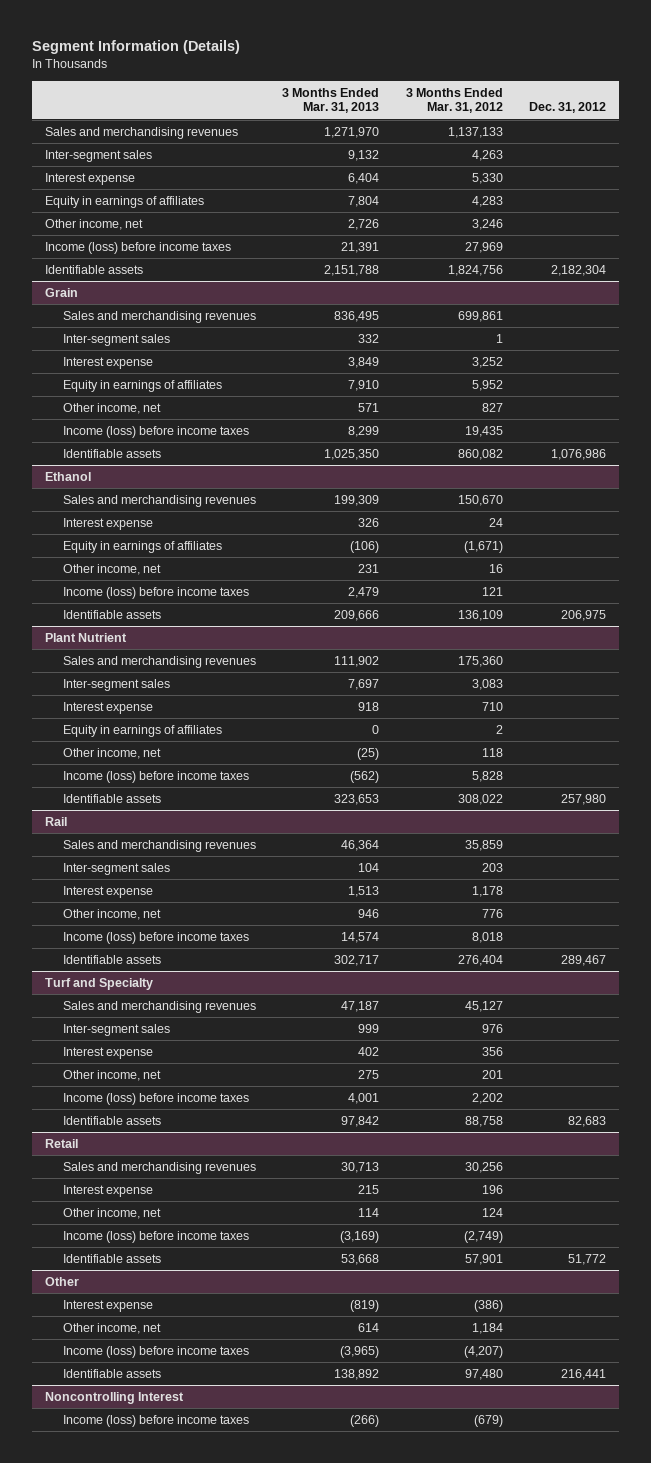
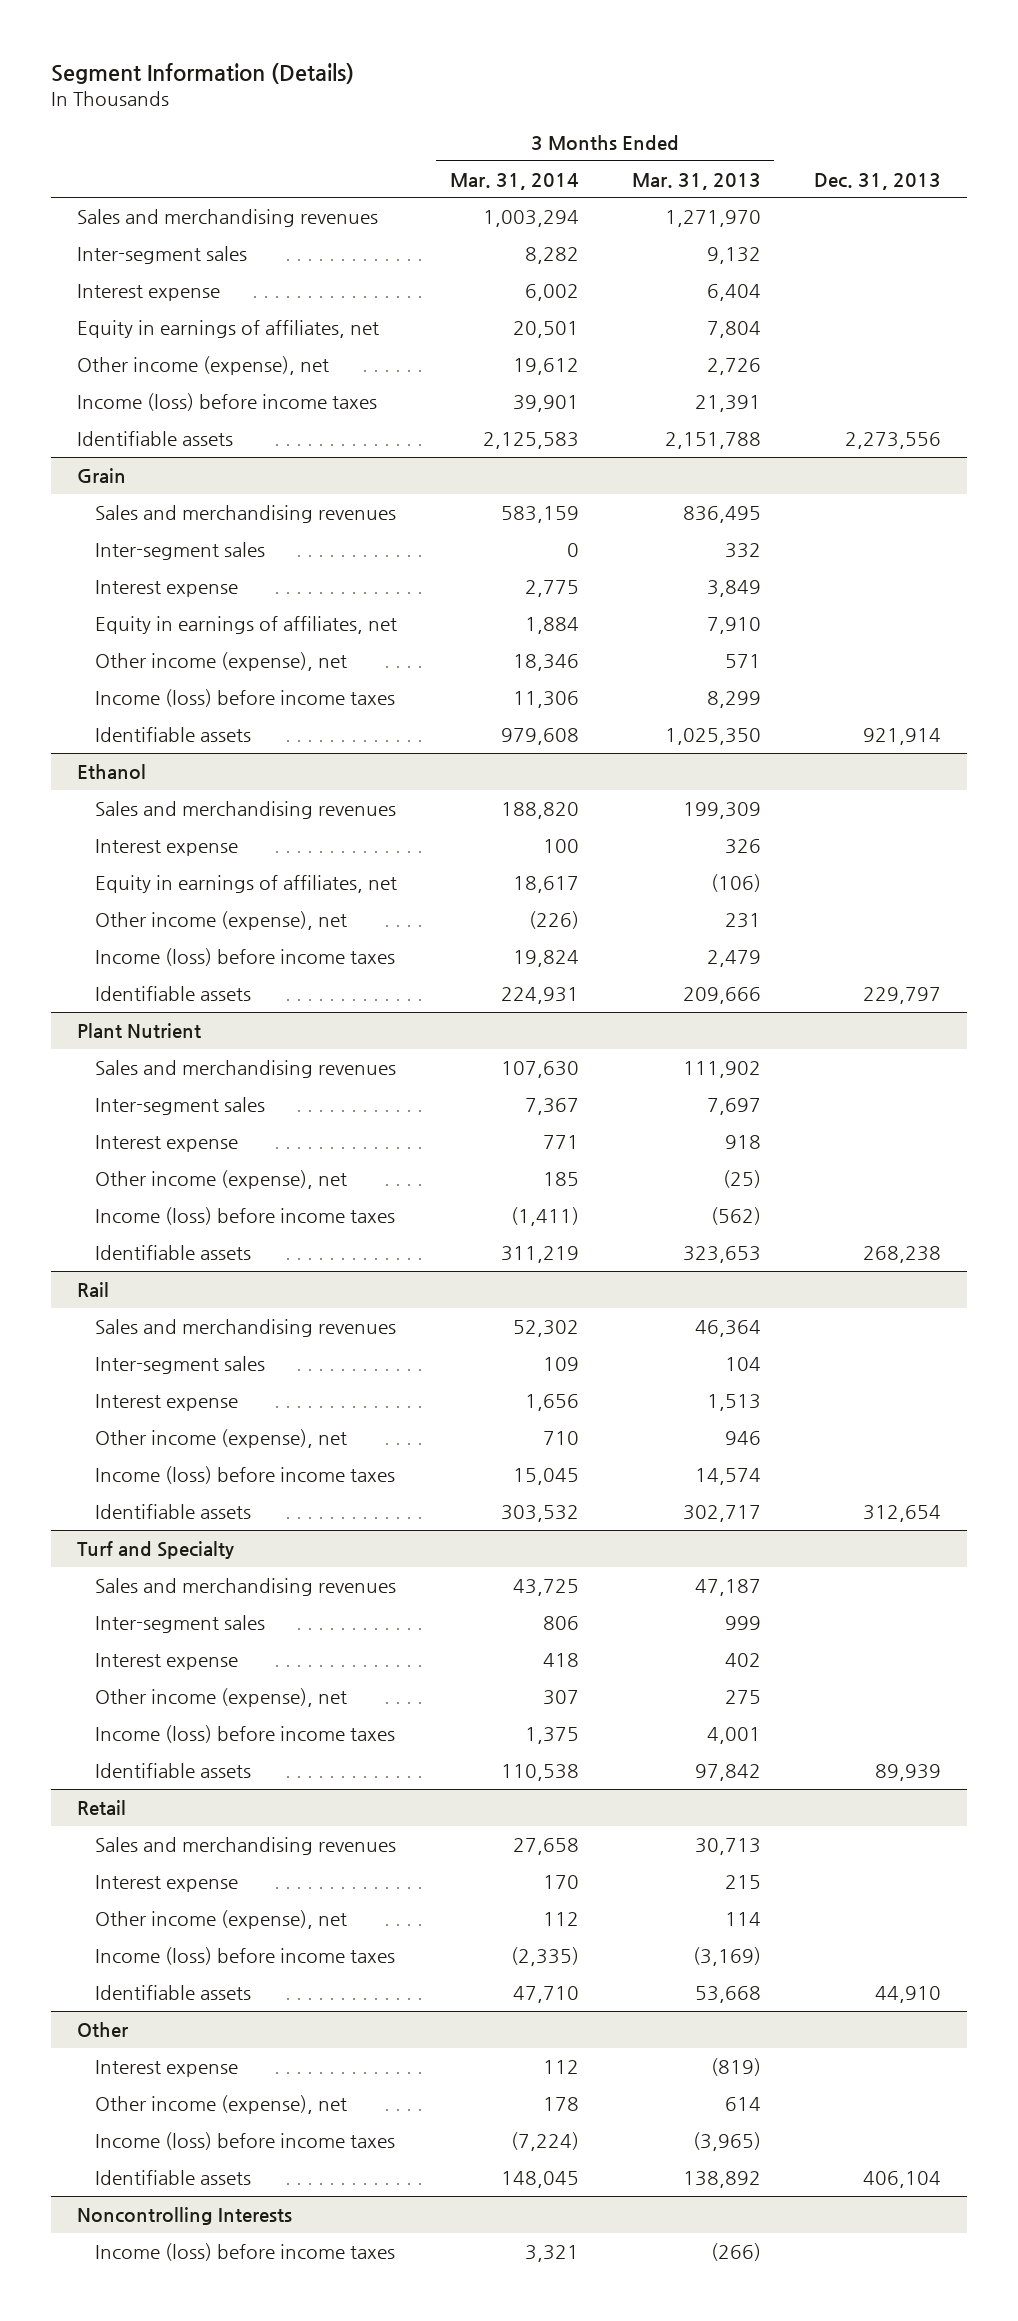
- | 3 Months Ended Mar. 31, 2013 | 3 Months Ended Mar. 31, 2012 | Dec. 31, 2012
+ | 3 Months Ended Mar. 31, 2014 | 3 Months Ended Mar. 31, 2013 | Dec. 31, 2013
- Equity in earnings of affiliates | 7,804 | 4,283 |
- Other income, net | 2,726 | 3,246 |
+ Equity in earnings of affiliates, net | 20,501 | 7,804 |
+ Other income (expense), net | 19,612 | 2,726 |
@ Grain
- Equity in earnings of affiliates | 7,910 | 5,952 |
- Other income, net | 571 | 827 |
+ Equity in earnings of affiliates, net | 1,884 | 7,910 |
+ Other income (expense), net | 18,346 | 571 |
@ Ethanol
- Equity in earnings of affiliates | (106) | (1,671) |
- Other income, net | 231 | 16 |
+ Equity in earnings of affiliates, net | 18,617 | (106) |
+ Other income (expense), net | (226) | 231 |
@ Plant Nutrient
- Equity in earnings of affiliates | 0 | 2 |
- Other income, net | (25) | 118 |
+ Other income (expense), net | 185 | (25) |
@ Rail
- Other income, net | 946 | 776 |
+ Other income (expense), net | 710 | 946 |
@ Turf and Specialty
- Other income, net | 275 | 201 |
+ Other income (expense), net | 307 | 275 |
@ Retail
- Other income, net | 114 | 124 |
+ Other income (expense), net | 112 | 114 |
@ Other
- Other income, net | 614 | 1,184 |
+ Other income (expense), net | 178 | 614 |
- Noncontrolling Interest
+ Noncontrolling Interests

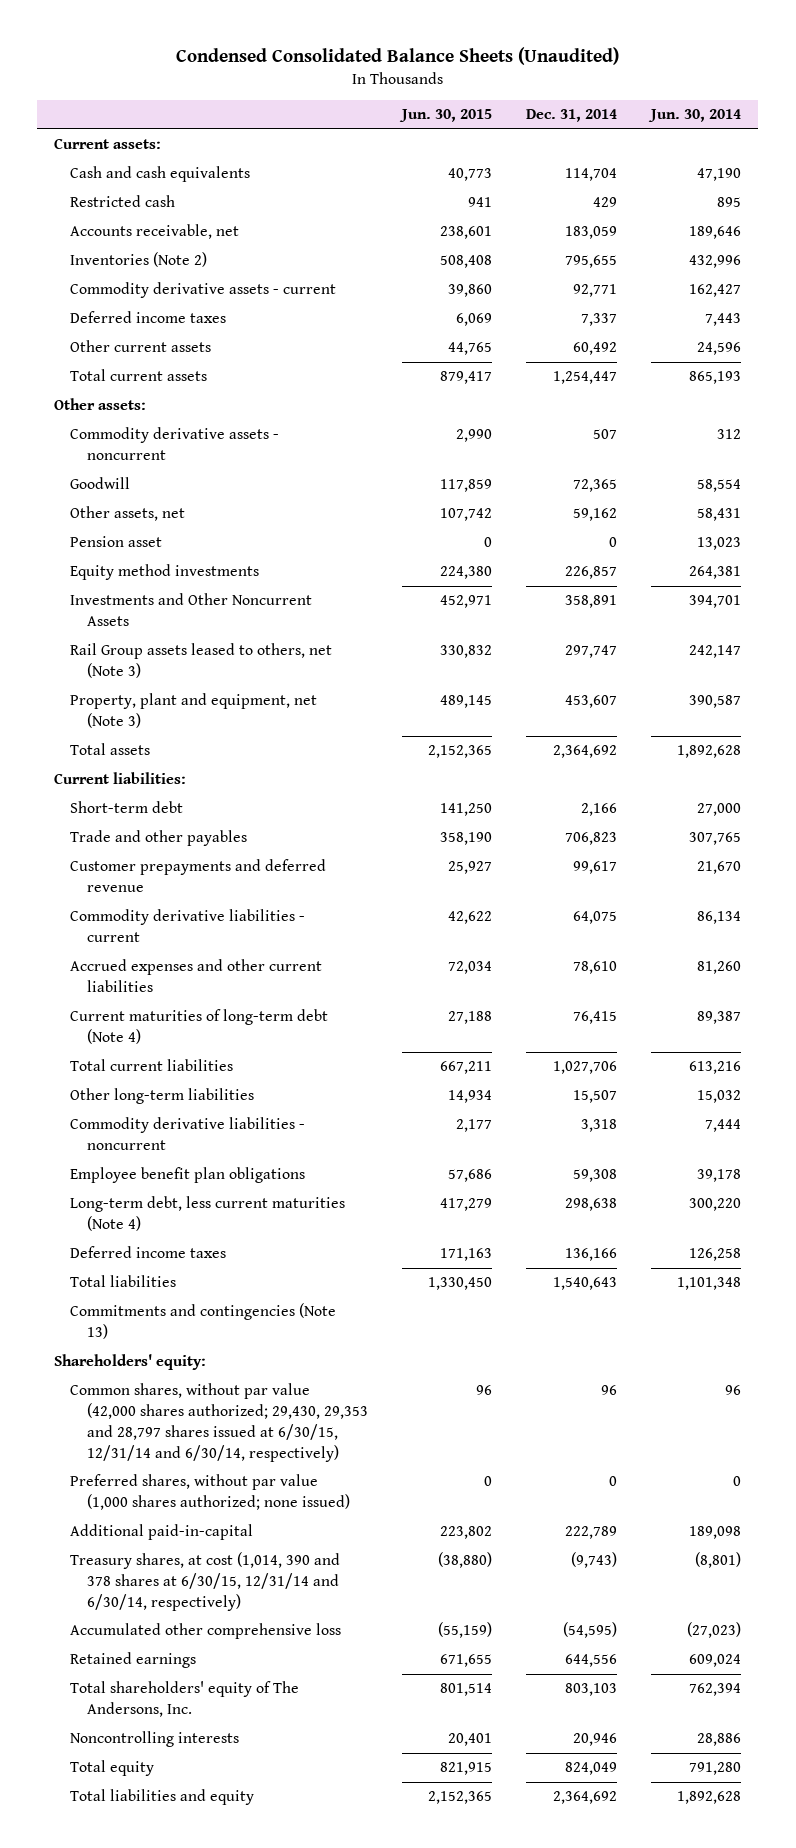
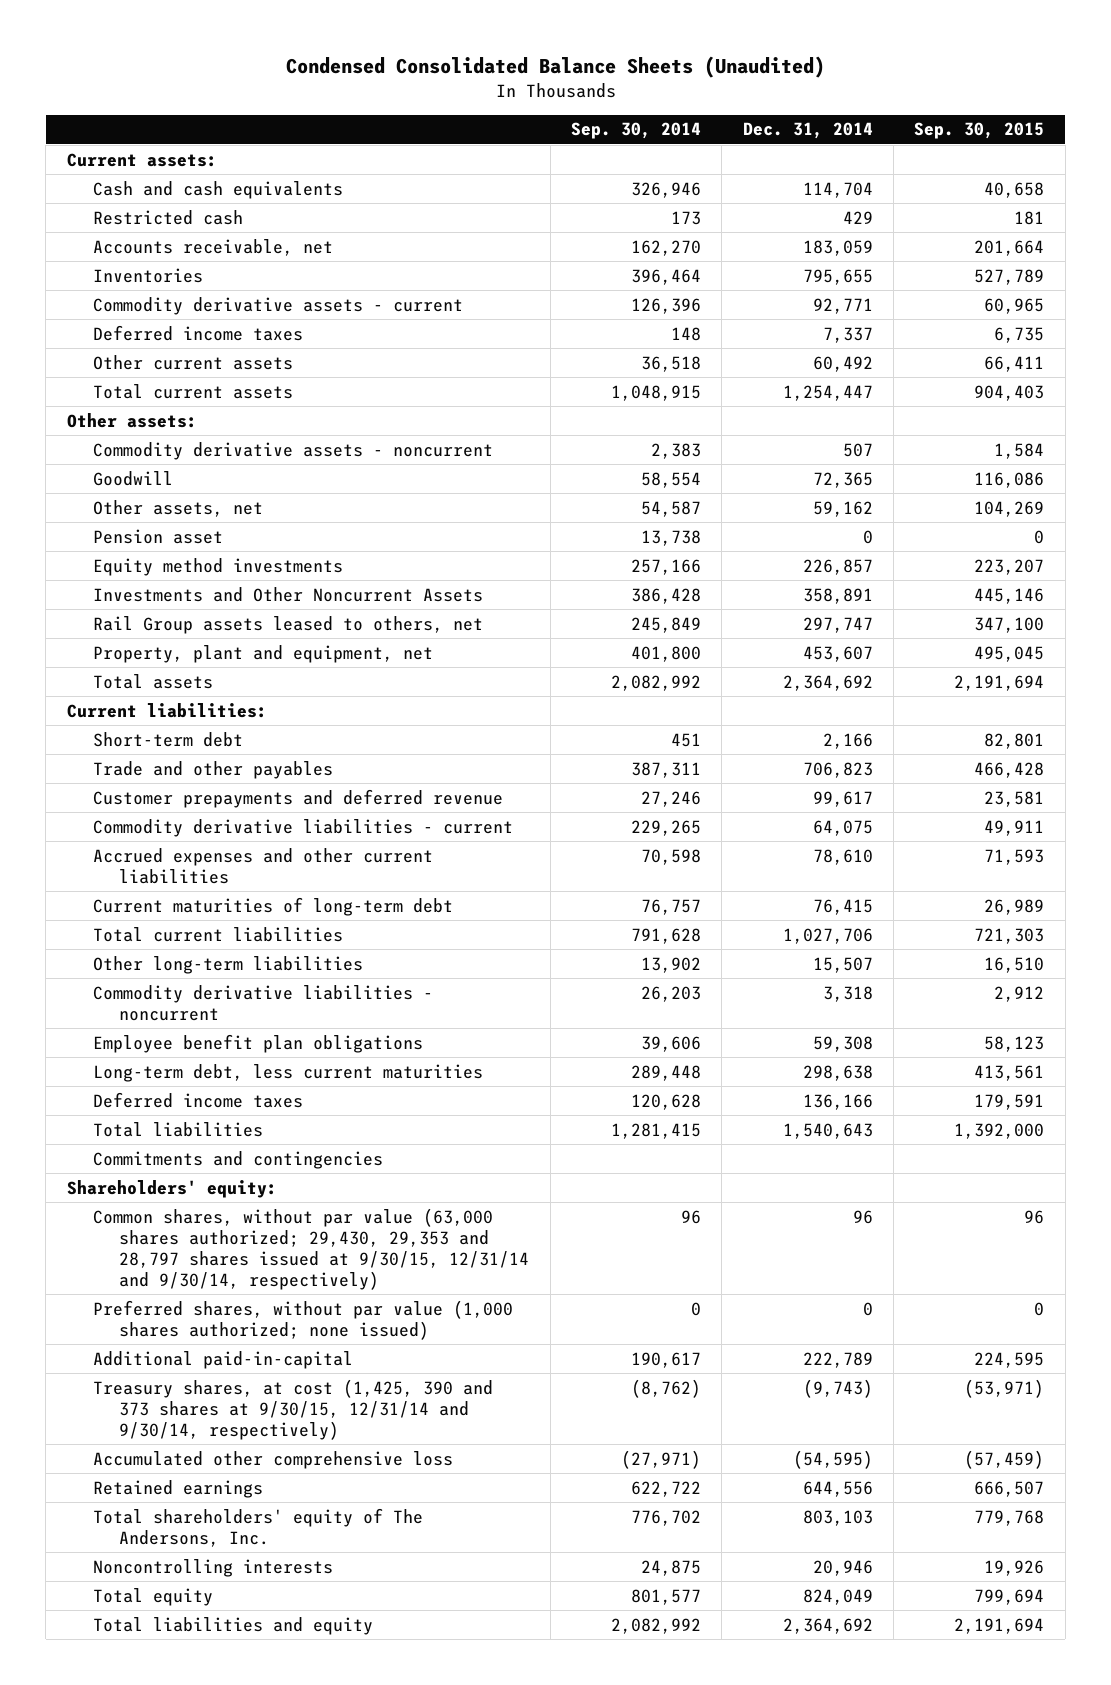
- | Jun. 30, 2015 | Dec. 31, 2014 | Jun. 30, 2014
+ | Sep. 30, 2014 | Dec. 31, 2014 | Sep. 30, 2015
- Inventories (Note 2) | 508,408 | 795,655 | 432,996
+ Inventories | 396,464 | 795,655 | 527,789
- Rail Group assets leased to others, net (Note 3) | 330,832 | 297,747 | 242,147
- Property, plant and equipment, net (Note 3) | 489,145 | 453,607 | 390,587
+ Rail Group assets leased to others, net | 245,849 | 297,747 | 347,100
+ Property, plant and equipment, net | 401,800 | 453,607 | 495,045
- Current maturities of long-term debt (Note 4) | 27,188 | 76,415 | 89,387
+ Current maturities of long-term debt | 76,757 | 76,415 | 26,989
- Long-term debt, less current maturities (Note 4) | 417,279 | 298,638 | 300,220
+ Long-term debt, less current maturities | 289,448 | 298,638 | 413,561
- Commitments and contingencies (Note 13)
+ Commitments and contingencies
- Common shares, without par value (42,000 shares authorized; 29,430, 29,353 and 28,797 shares issued at 6/30/15, 12/31/14 and 6/30/14, respectively) | 96 | 96 | 96
+ Common shares, without par value (63,000 shares authorized; 29,430, 29,353 and 28,797 shares issued at 9/30/15, 12/31/14 and 9/30/14, respectively) | 96 | 96 | 96
- Treasury shares, at cost (1,014, 390 and 378 shares at 6/30/15, 12/31/14 and 6/30/14, respectively) | (38,880) | (9,743) | (8,801)
+ Treasury shares, at cost (1,425, 390 and 373 shares at 9/30/15, 12/31/14 and 9/30/14, respectively) | (8,762) | (9,743) | (53,971)

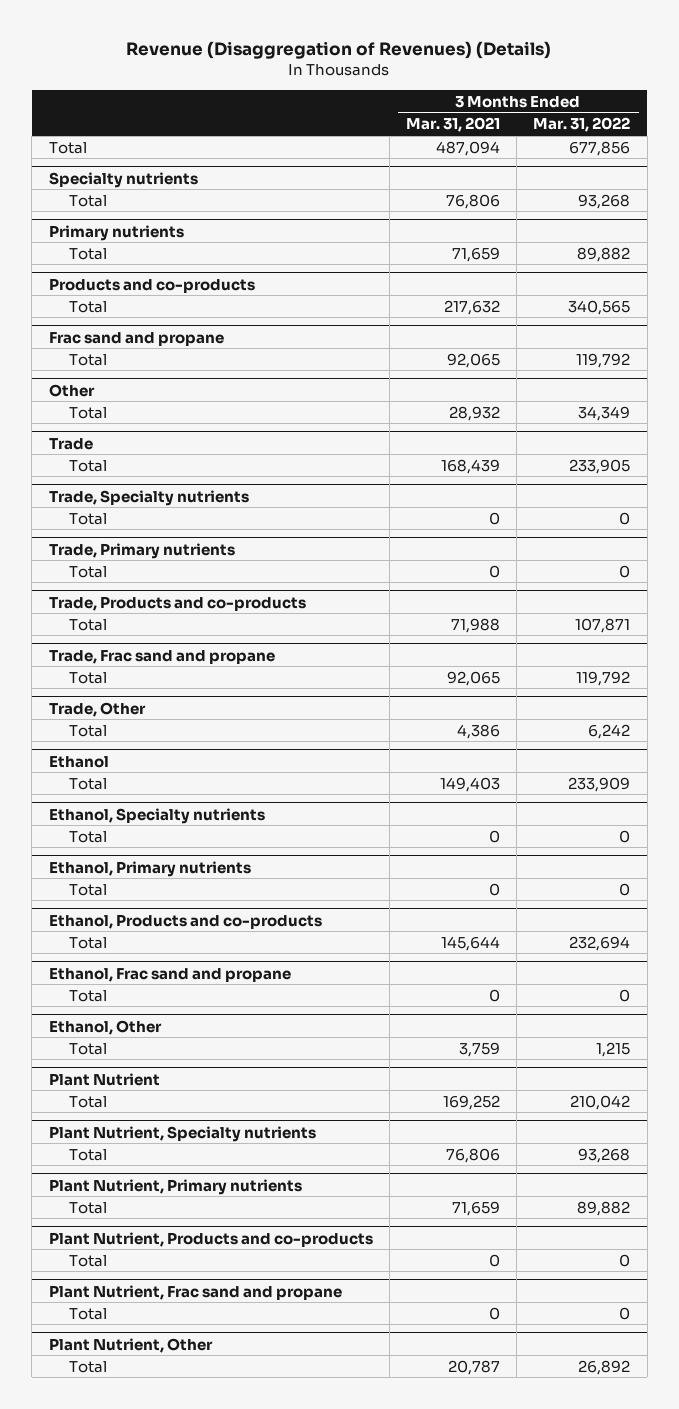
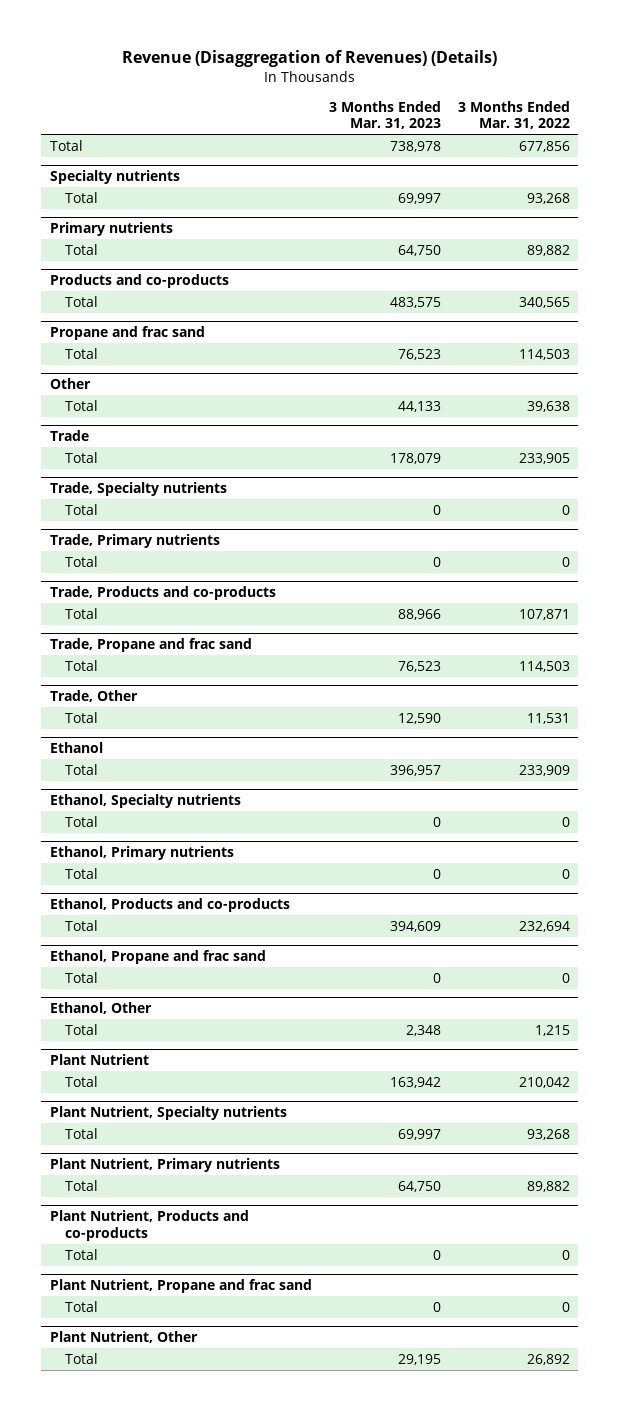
- | 3 Months Ended Mar. 31, 2021 | 3 Months Ended Mar. 31, 2022
+ | 3 Months Ended Mar. 31, 2023 | 3 Months Ended Mar. 31, 2022
- Frac sand and propane
- Total | 92,065 | 119,792
+ Propane and frac sand
+ Total | 76,523 | 114,503
@ Other
- Total | 28,932 | 34,349
+ Total | 44,133 | 39,638
- Trade, Frac sand and propane
- Total | 92,065 | 119,792
+ Trade, Propane and frac sand
+ Total | 76,523 | 114,503
@ Trade, Other
- Total | 4,386 | 6,242
+ Total | 12,590 | 11,531
- Ethanol, Frac sand and propane
+ Ethanol, Propane and frac sand
- Plant Nutrient, Frac sand and propane
+ Plant Nutrient, Propane and frac sand

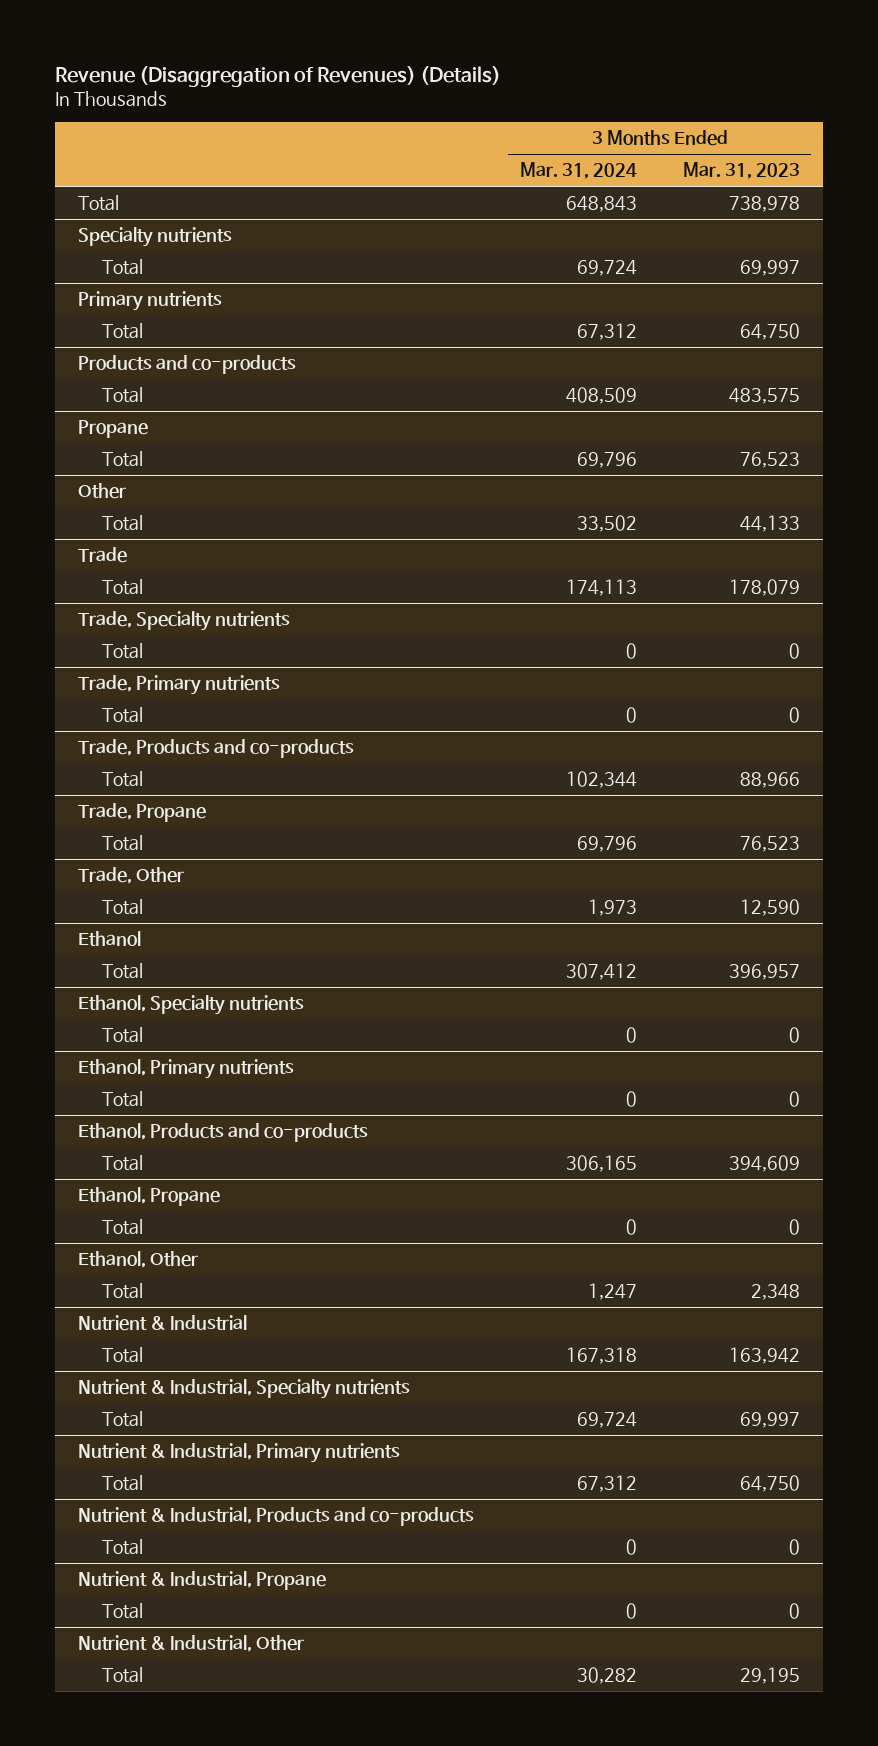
- | 3 Months Ended Mar. 31, 2023 | 3 Months Ended Mar. 31, 2022
+ | 3 Months Ended Mar. 31, 2024 | 3 Months Ended Mar. 31, 2023
- Propane and frac sand
+ Propane
- Trade, Propane and frac sand
+ Trade, Propane
- Ethanol, Propane and frac sand
+ Ethanol, Propane
- Plant Nutrient
+ Nutrient & Industrial
- Plant Nutrient, Specialty nutrients
+ Nutrient & Industrial, Specialty nutrients
- Plant Nutrient, Primary nutrients
+ Nutrient & Industrial, Primary nutrients
- Plant Nutrient, Products and co-products
+ Nutrient & Industrial, Products and co-products
- Plant Nutrient, Propane and frac sand
+ Nutrient & Industrial, Propane
- Plant Nutrient, Other
+ Nutrient & Industrial, Other

